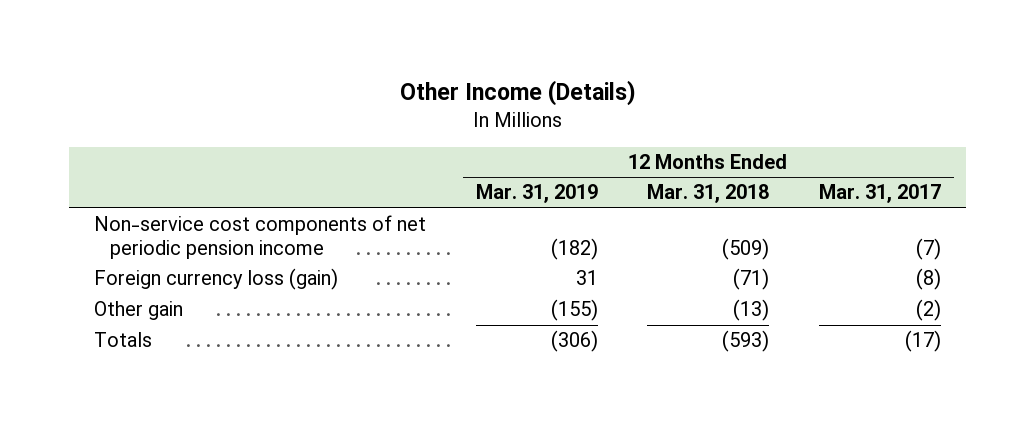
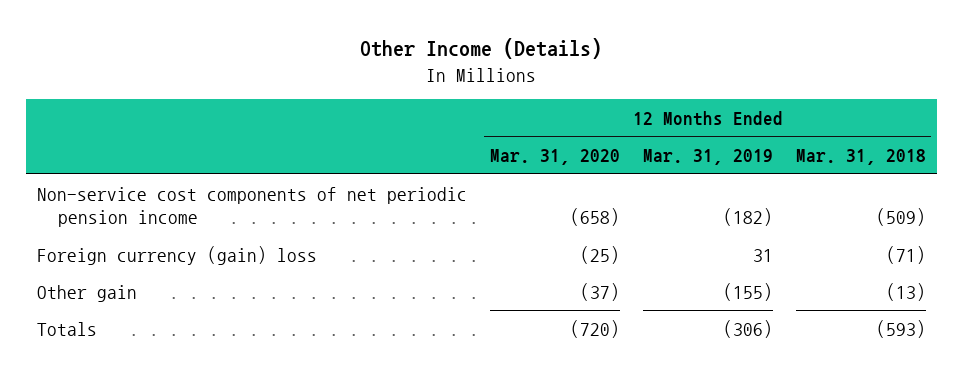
- | 12 Months Ended Mar. 31, 2019 | 12 Months Ended Mar. 31, 2018 | 12 Months Ended Mar. 31, 2017
+ | 12 Months Ended Mar. 31, 2020 | 12 Months Ended Mar. 31, 2019 | 12 Months Ended Mar. 31, 2018
- Foreign currency loss (gain) | 31 | (71) | (8)
+ Foreign currency (gain) loss | (25) | 31 | (71)

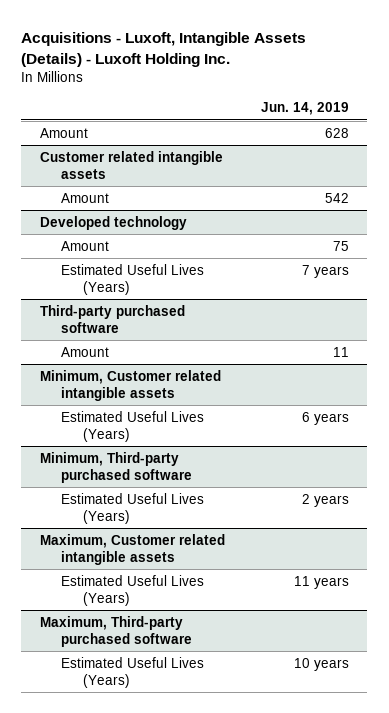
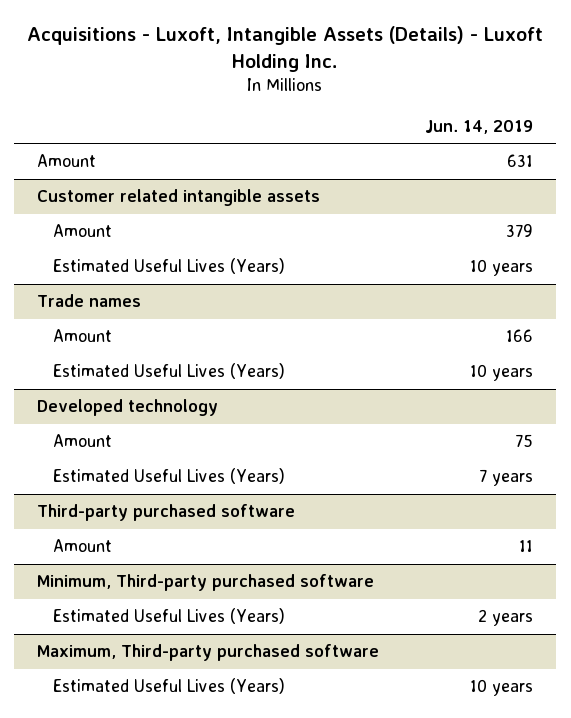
- Amount | 628
+ Amount | 631
@ Customer related intangible assets
- Amount | 542
+ Amount | 379
+ Estimated Useful Lives (Years) | 10 years
+ Trade names
+ Amount | 166
+ Estimated Useful Lives (Years) | 10 years
- Minimum, Customer related intangible assets
- Estimated Useful Lives (Years) | 6 years
- Maximum, Customer related intangible assets
- Estimated Useful Lives (Years) | 11 years

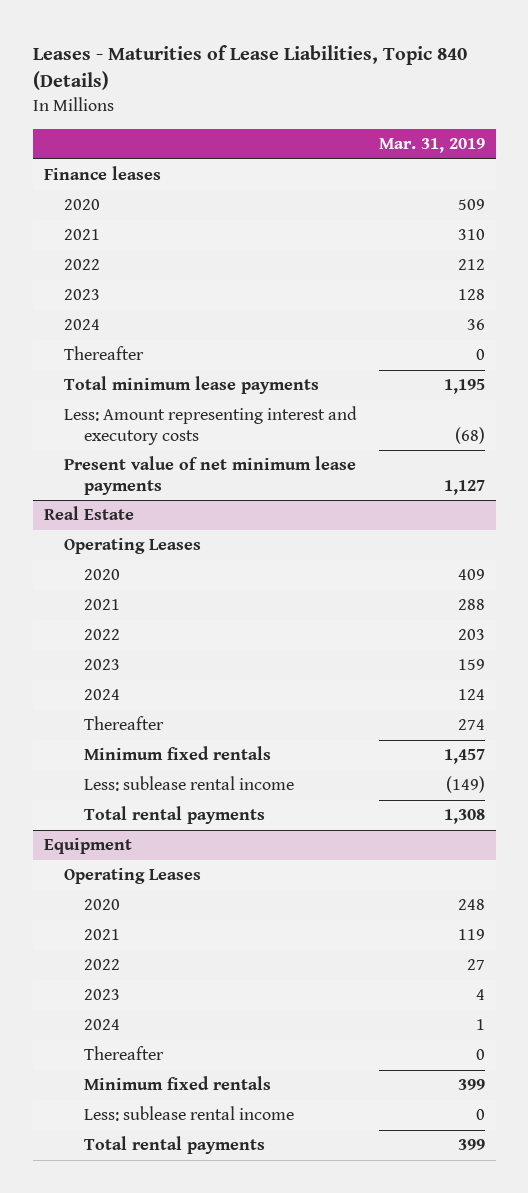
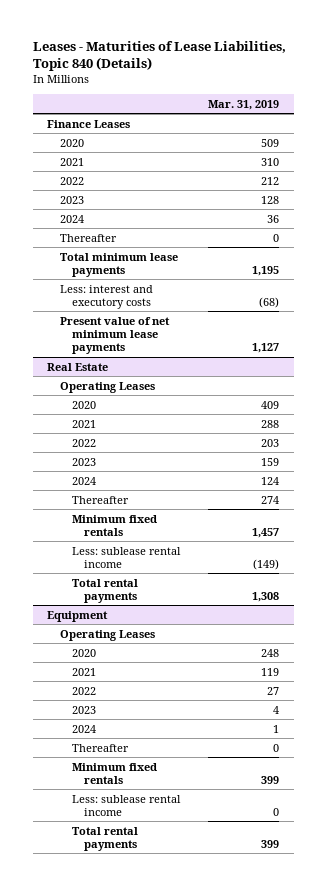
- Finance leases
+ Finance Leases
- Less: Amount representing interest and executory costs | (68)
+ Less: interest and executory costs | (68)

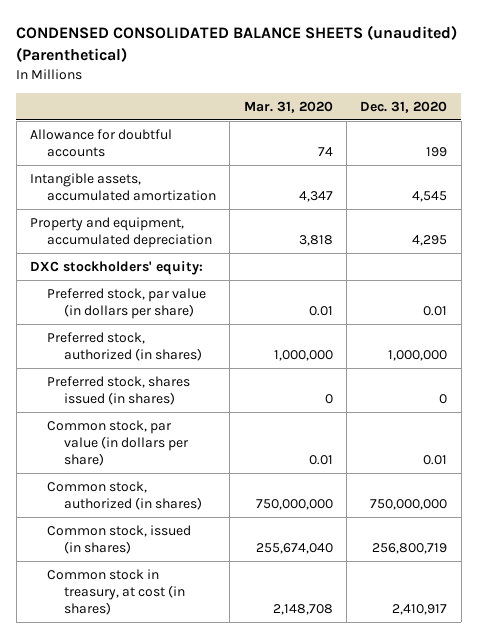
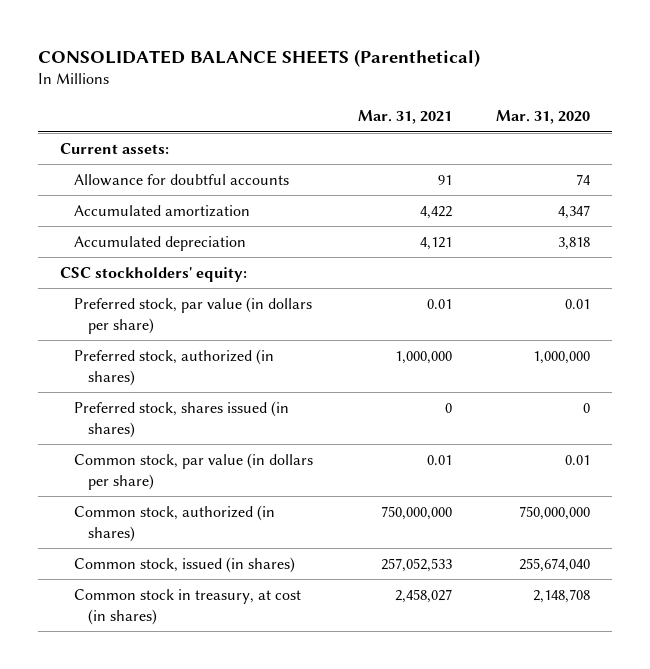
- CONDENSED CONSOLIDATED BALANCE SHEETS (unaudited) (Parenthetical)
+ CONSOLIDATED BALANCE SHEETS (Parenthetical)
- | Mar. 31, 2020 | Dec. 31, 2020
+ | Mar. 31, 2021 | Mar. 31, 2020
+ Current assets:
- Intangible assets, accumulated amortization | 4,347 | 4,545
- Property and equipment, accumulated depreciation | 3,818 | 4,295
- DXC stockholders' equity:
+ Accumulated amortization | 4,422 | 4,347
+ Accumulated depreciation | 4,121 | 3,818
+ CSC stockholders' equity:

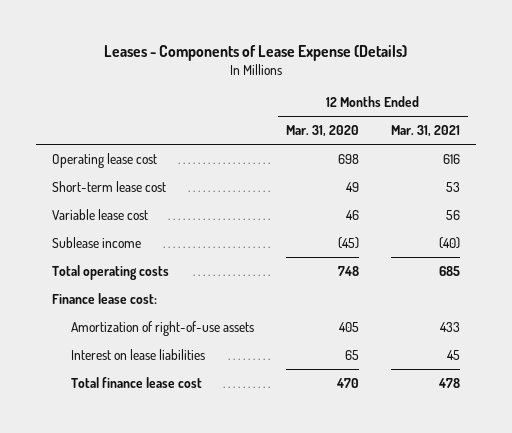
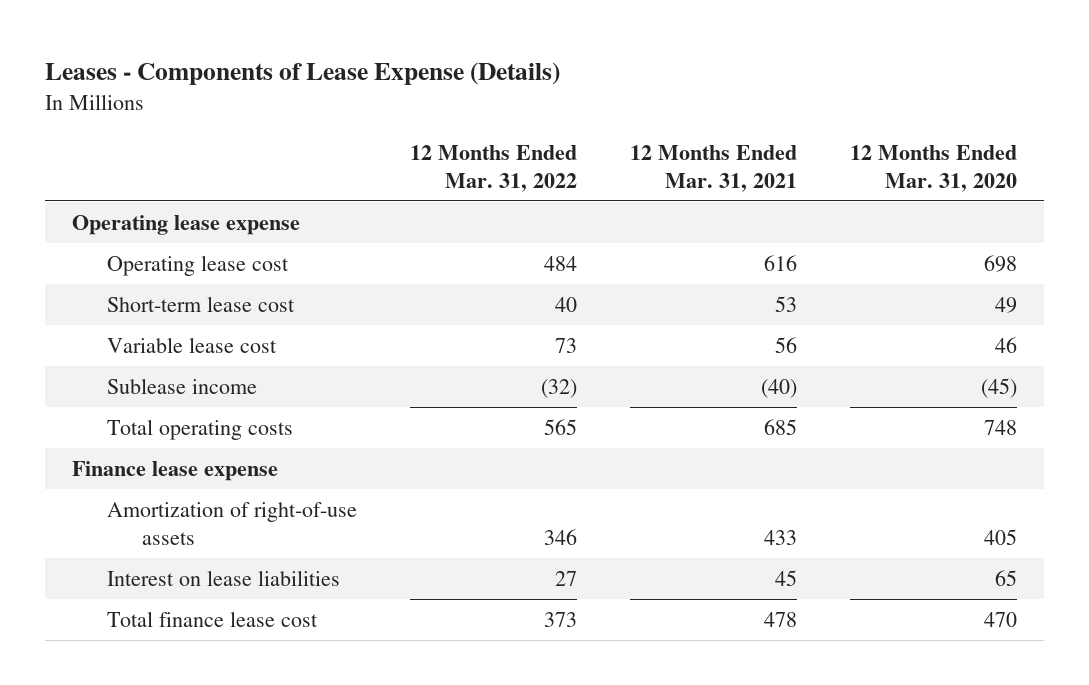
- | 12 Months Ended Mar. 31, 2020 | 12 Months Ended Mar. 31, 2021
+ | 12 Months Ended Mar. 31, 2022 | 12 Months Ended Mar. 31, 2021 | 12 Months Ended Mar. 31, 2020
+ Operating lease expense
- Finance lease cost:
+ Finance lease expense

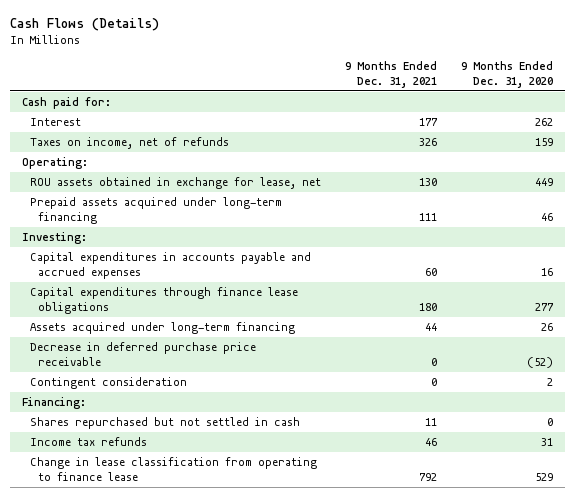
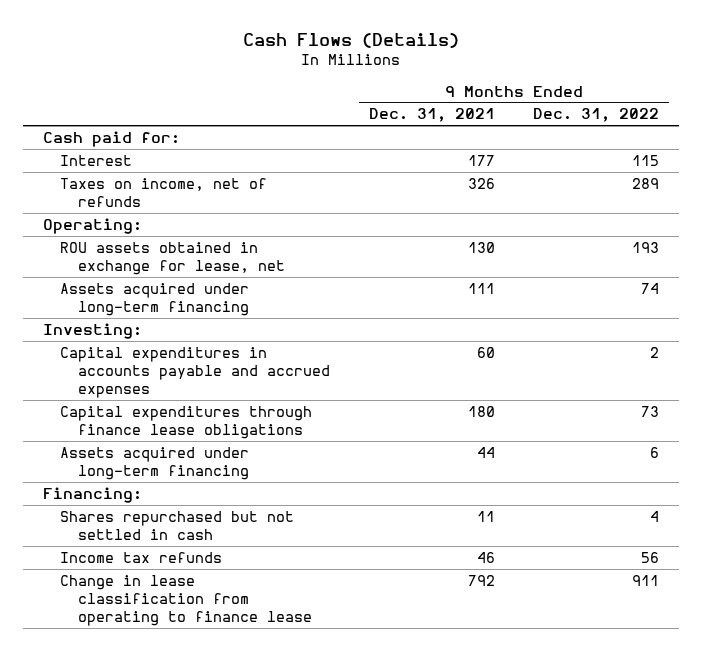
- | 9 Months Ended Dec. 31, 2021 | 9 Months Ended Dec. 31, 2020
+ | 9 Months Ended Dec. 31, 2021 | 9 Months Ended Dec. 31, 2022
- Prepaid assets acquired under long-term financing | 111 | 46
+ Assets acquired under long-term financing | 111 | 74
- Decrease in deferred purchase price receivable | 0 | (52)
- Contingent consideration | 0 | 2

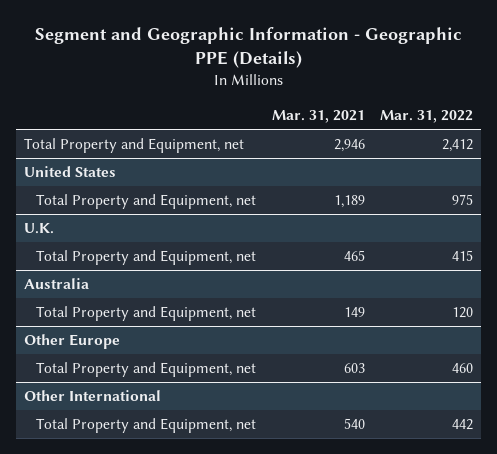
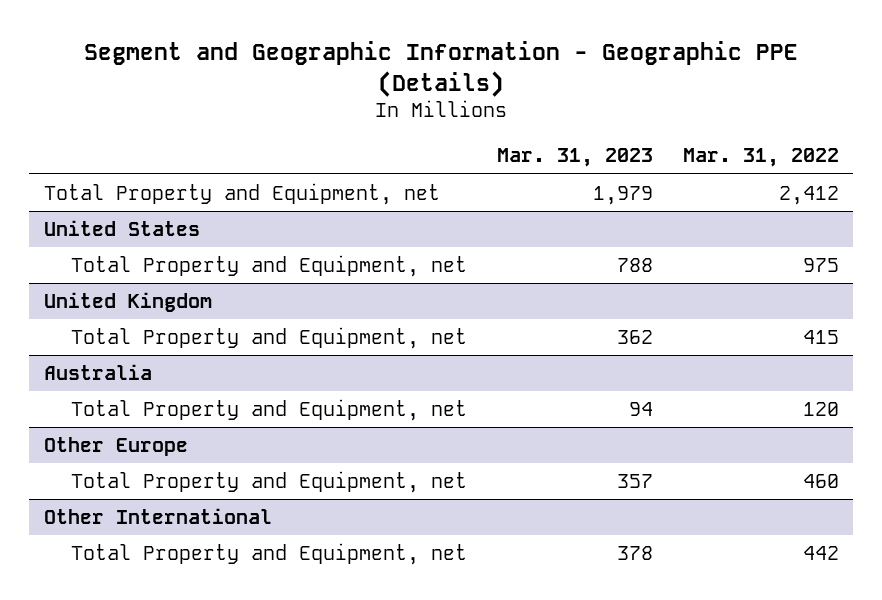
- | Mar. 31, 2021 | Mar. 31, 2022
+ | Mar. 31, 2023 | Mar. 31, 2022
- U.K.
+ United Kingdom

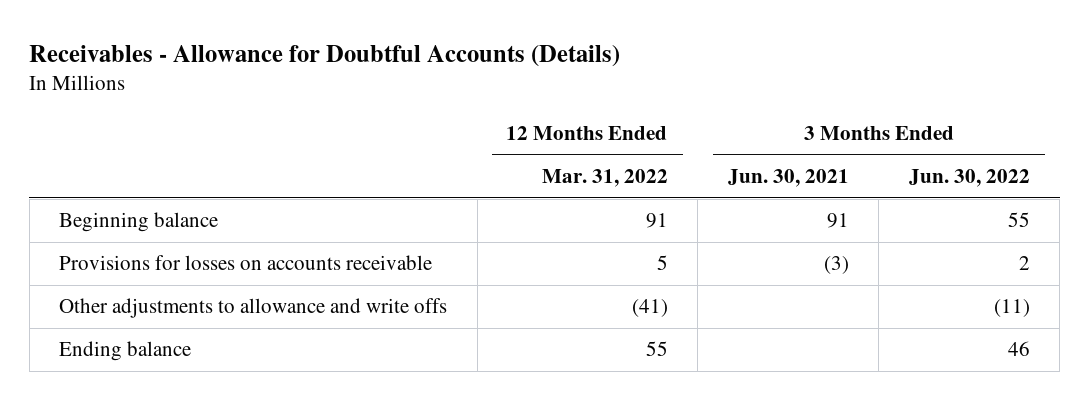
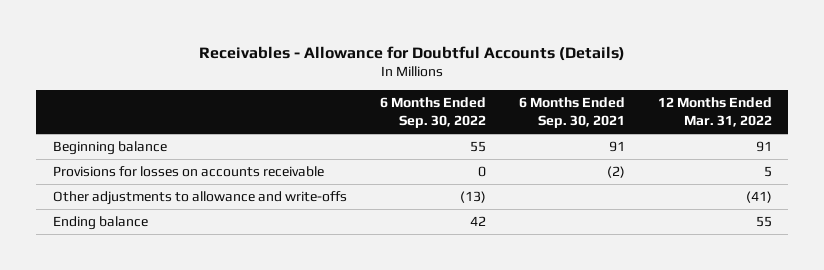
- | 12 Months Ended Mar. 31, 2022 | 3 Months Ended Jun. 30, 2021 | 3 Months Ended Jun. 30, 2022
+ | 6 Months Ended Sep. 30, 2022 | 6 Months Ended Sep. 30, 2021 | 12 Months Ended Mar. 31, 2022
- Other adjustments to allowance and write offs | (41) | | (11)
+ Other adjustments to allowance and write-offs | (13) | | (41)

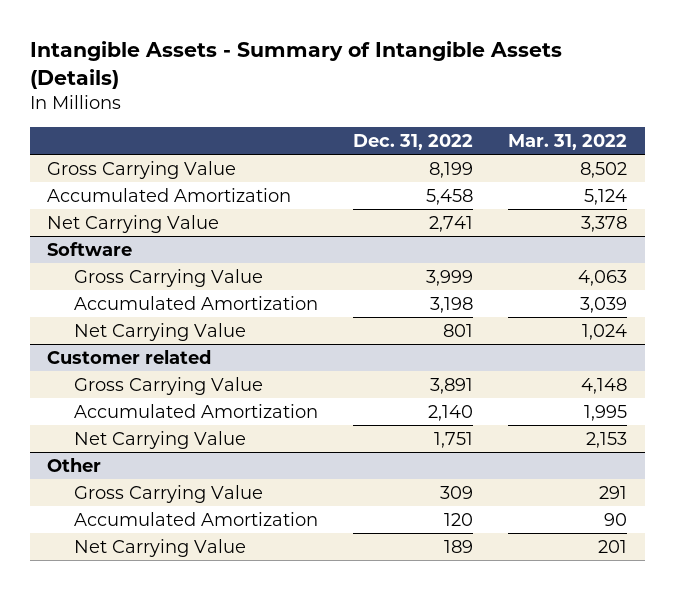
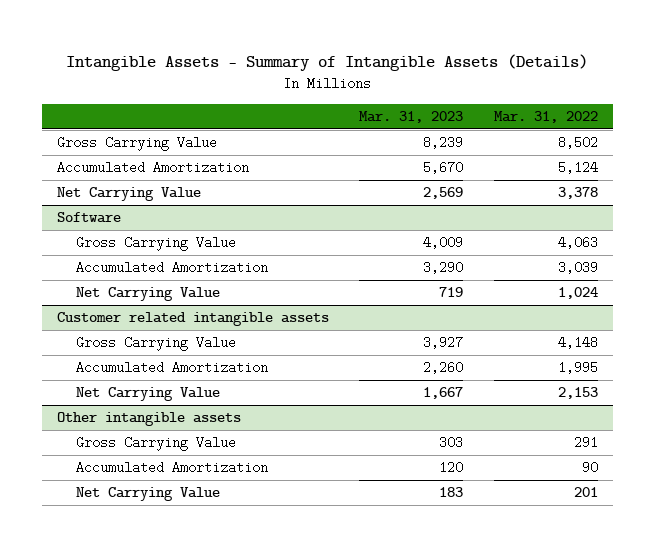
- | Dec. 31, 2022 | Mar. 31, 2022
+ | Mar. 31, 2023 | Mar. 31, 2022
- Customer related
+ Customer related intangible assets
- Other
+ Other intangible assets

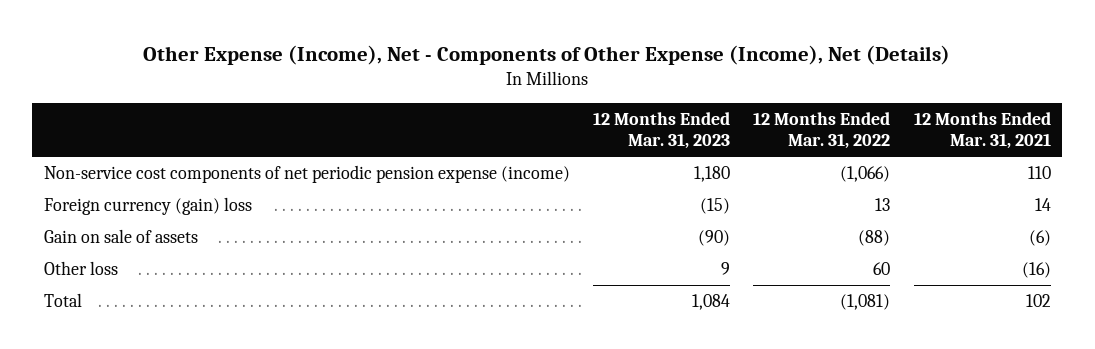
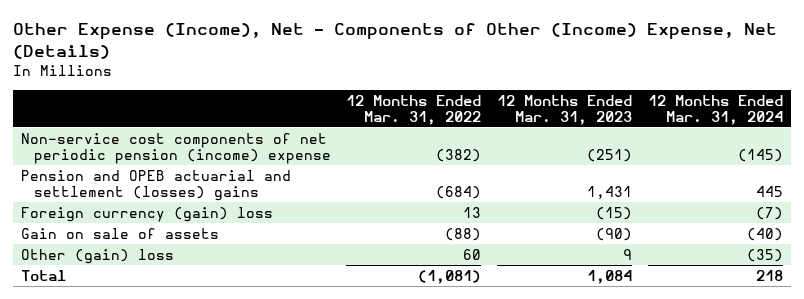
- Other Expense (Income), Net - Components of Other Expense (Income), Net (Details)
+ Other Expense (Income), Net - Components of Other (Income) Expense, Net (Details)
- | 12 Months Ended Mar. 31, 2023 | 12 Months Ended Mar. 31, 2022 | 12 Months Ended Mar. 31, 2021
+ | 12 Months Ended Mar. 31, 2022 | 12 Months Ended Mar. 31, 2023 | 12 Months Ended Mar. 31, 2024
- Non-service cost components of net periodic pension expense (income) | 1,180 | (1,066) | 110
+ Non-service cost components of net periodic pension (income) expense | (382) | (251) | (145)
+ Pension and OPEB actuarial and settlement (losses) gains | (684) | 1,431 | 445
- Other loss | 9 | 60 | (16)
+ Other (gain) loss | 60 | 9 | (35)

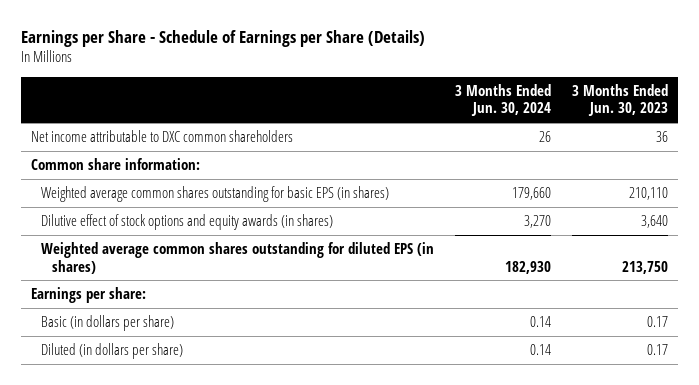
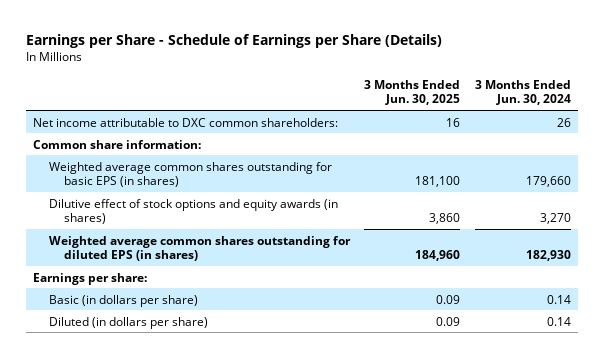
- | 3 Months Ended Jun. 30, 2024 | 3 Months Ended Jun. 30, 2023
+ | 3 Months Ended Jun. 30, 2025 | 3 Months Ended Jun. 30, 2024
- Net income attributable to DXC common shareholders | 26 | 36
+ Net income attributable to DXC common shareholders: | 16 | 26

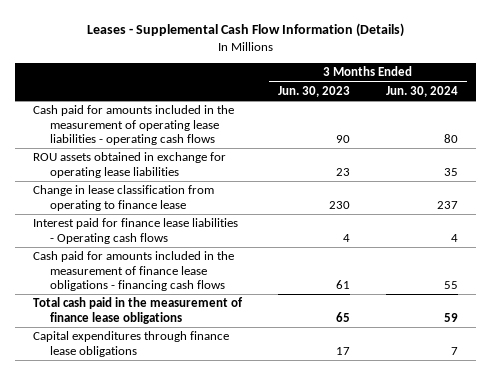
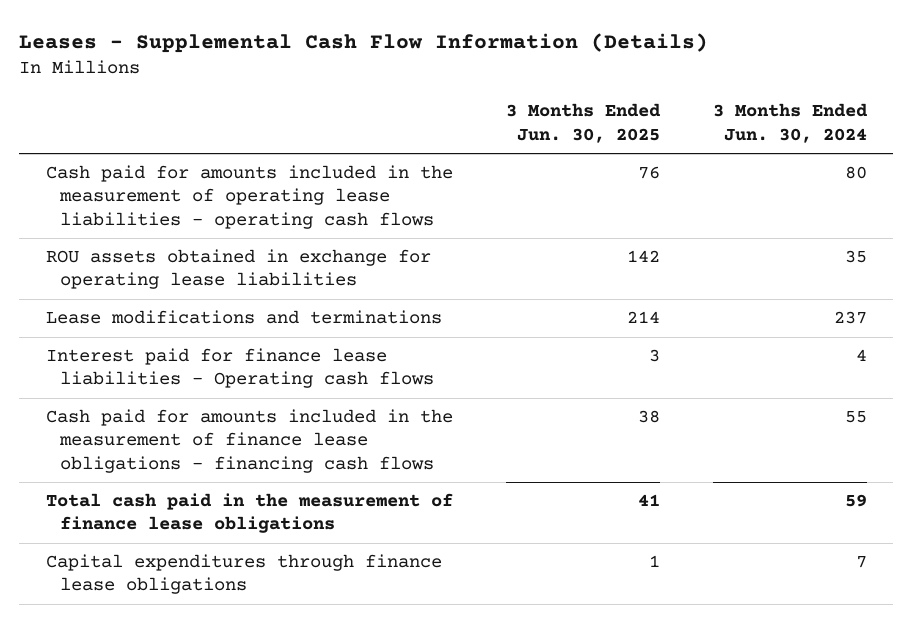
- | 3 Months Ended Jun. 30, 2023 | 3 Months Ended Jun. 30, 2024
+ | 3 Months Ended Jun. 30, 2025 | 3 Months Ended Jun. 30, 2024
- Change in lease classification from operating to finance lease | 230 | 237
+ Lease modifications and terminations | 214 | 237

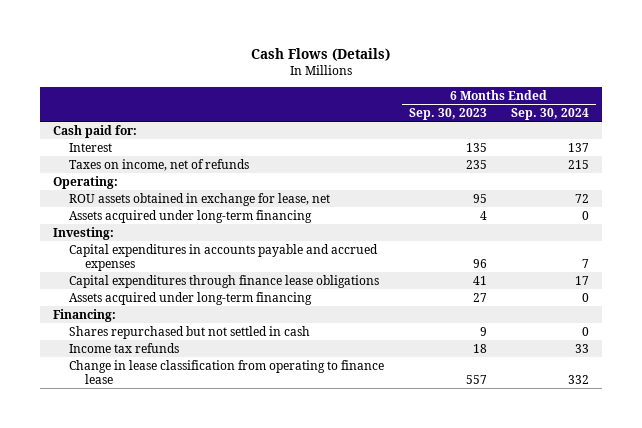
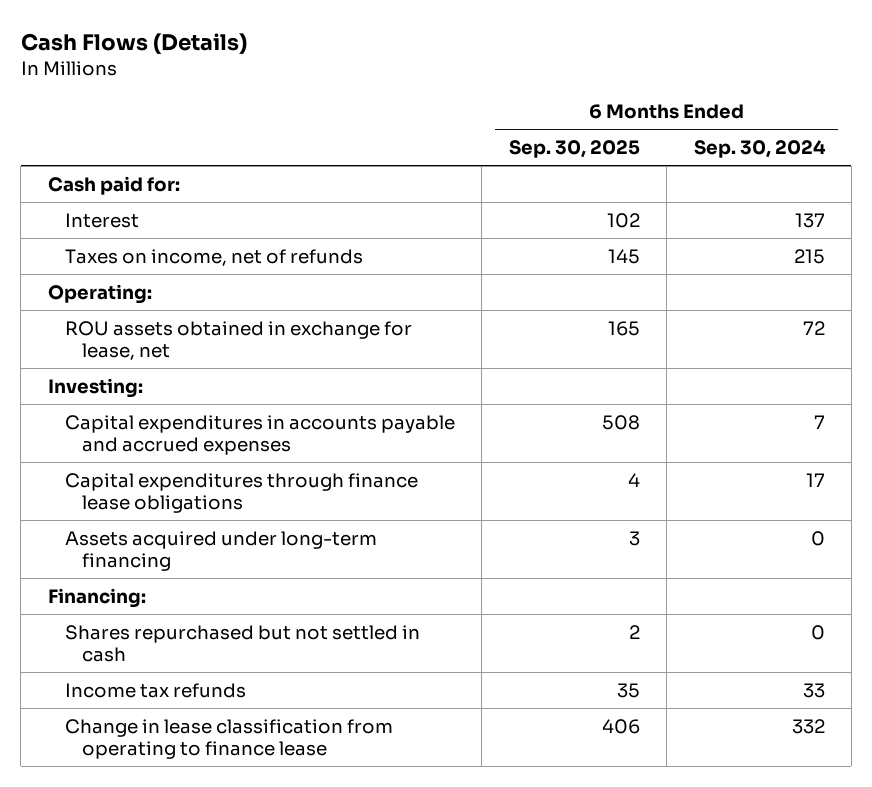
- | 6 Months Ended Sep. 30, 2023 | 6 Months Ended Sep. 30, 2024
+ | 6 Months Ended Sep. 30, 2025 | 6 Months Ended Sep. 30, 2024
- Assets acquired under long-term financing | 4 | 0

